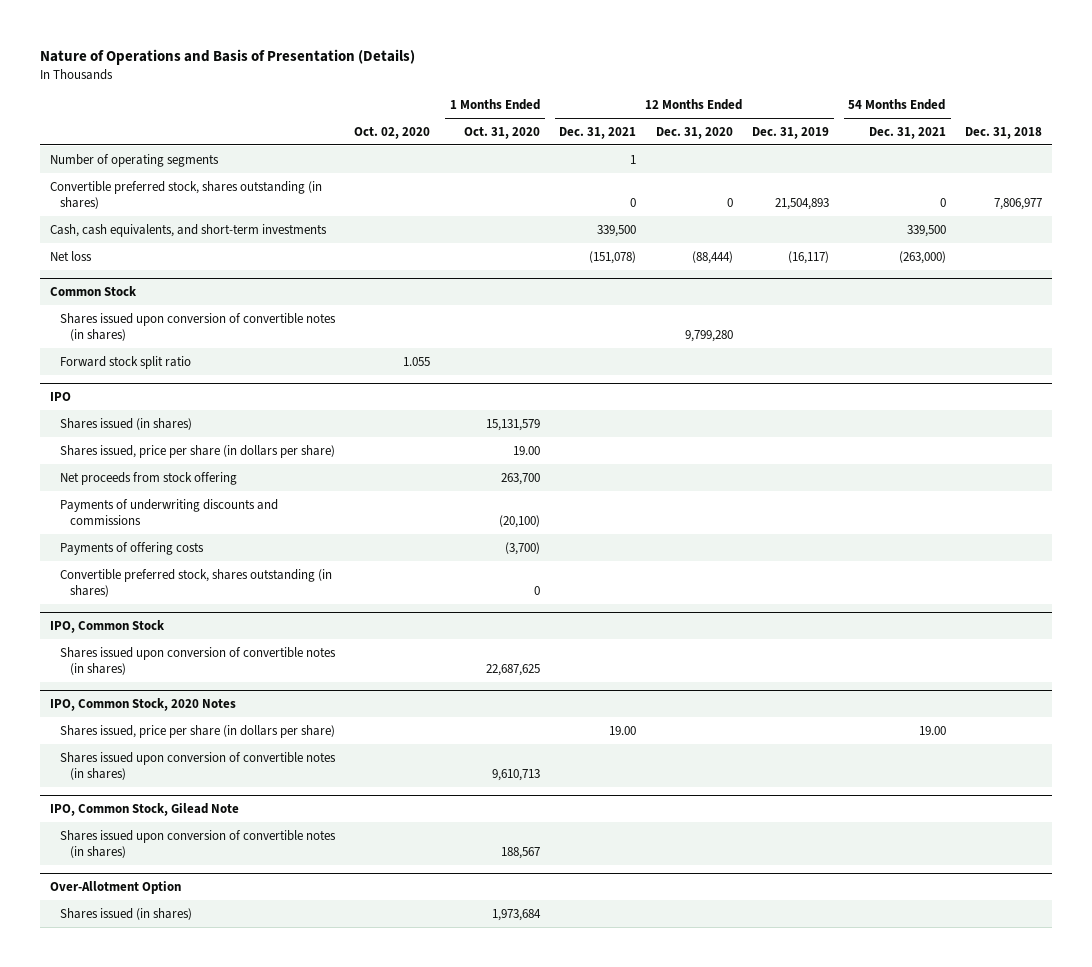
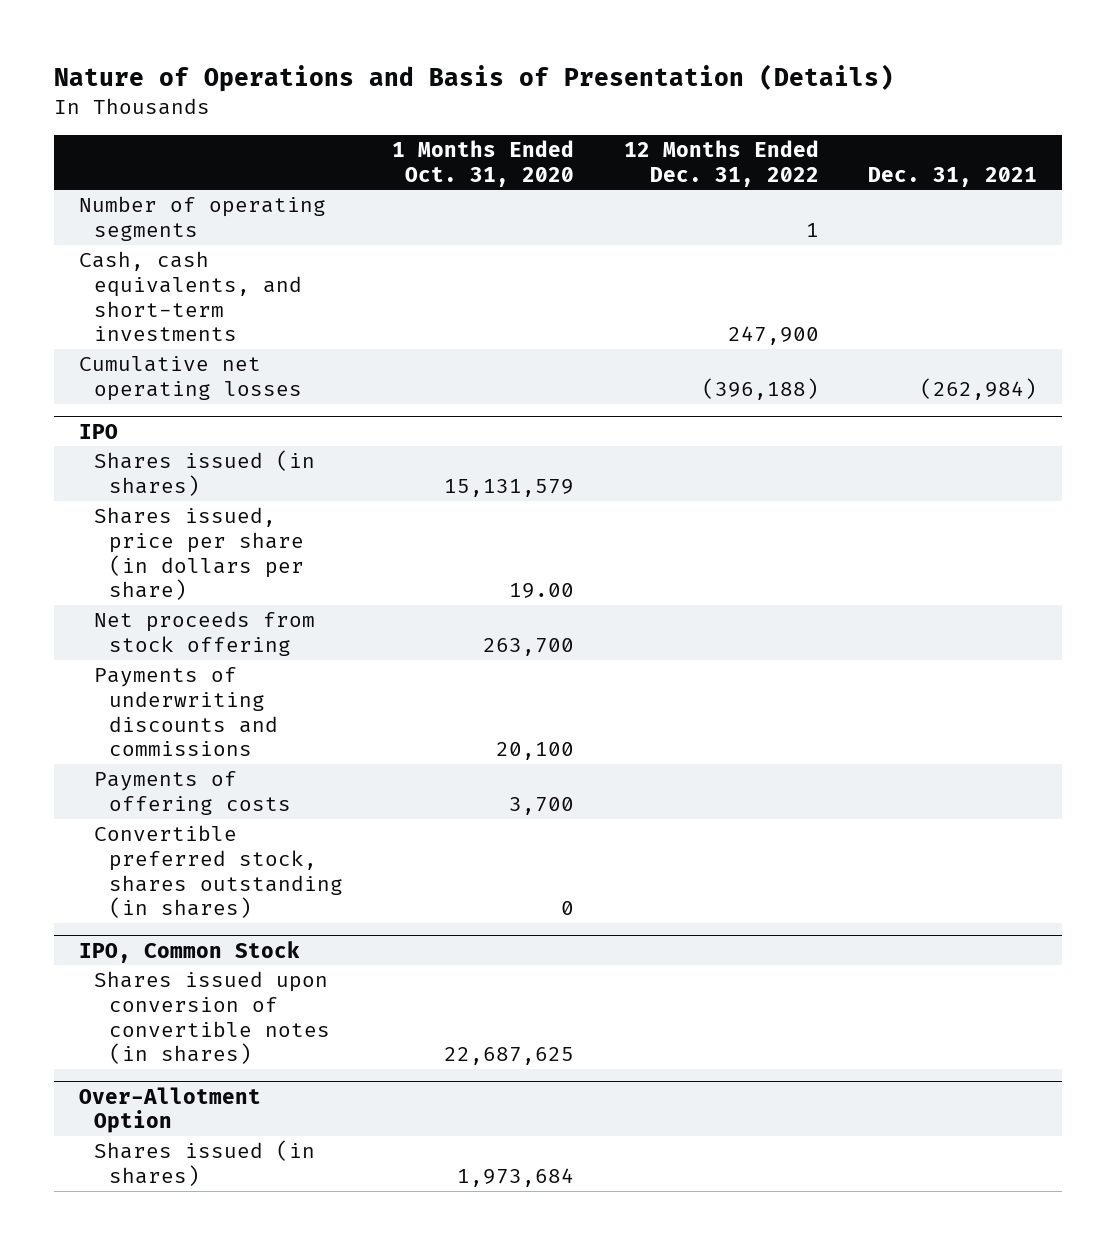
- | Oct. 02, 2020 | 1 Months Ended Oct. 31, 2020 | 12 Months Ended Dec. 31, 2021 | 12 Months Ended Dec. 31, 2020 | 12 Months Ended Dec. 31, 2019 | 54 Months Ended Dec. 31, 2021 | Dec. 31, 2018
+ | 1 Months Ended Oct. 31, 2020 | 12 Months Ended Dec. 31, 2022 | Dec. 31, 2021
- Convertible preferred stock, shares outstanding (in shares) | | | 0 | 0 | 21,504,893 | 0 | 7,806,977
- Net loss | | | (151,078) | (88,444) | (16,117) | (263,000) |
- Common Stock
- Shares issued upon conversion of convertible notes (in shares) | | | | 9,799,280 | | |
- Forward stock split ratio | 1.055 | | | | | |
+ Cumulative net operating losses | | (396,188) | (262,984)
@ IPO
- Payments of underwriting discounts and commissions | | (20,100) | | | | |
- Payments of offering costs | | (3,700) | | | | |
+ Payments of underwriting discounts and commissions | 20,100 | |
+ Payments of offering costs | 3,700 | |
- IPO, Common Stock, 2020 Notes
- Shares issued, price per share (in dollars per share) | | | 19.00 | | | 19.00 |
- Shares issued upon conversion of convertible notes (in shares) | | 9,610,713 | | | | |
- IPO, Common Stock, Gilead Note
- Shares issued upon conversion of convertible notes (in shares) | | 188,567 | | | | |

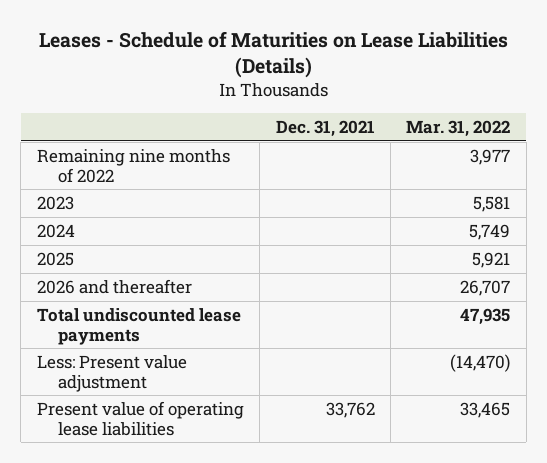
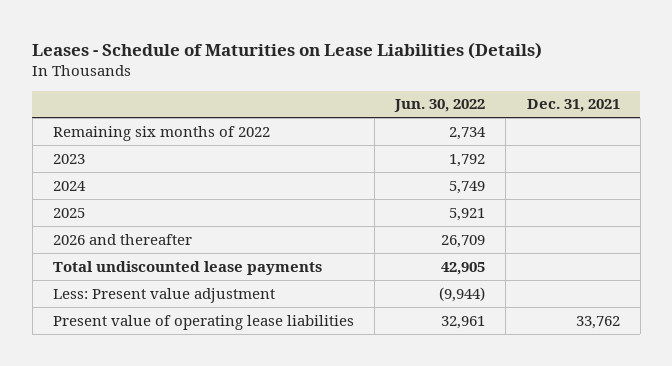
- | Dec. 31, 2021 | Mar. 31, 2022
+ | Jun. 30, 2022 | Dec. 31, 2021
- Remaining nine months of 2022 | | 3,977
+ Remaining six months of 2022 | 2,734 |

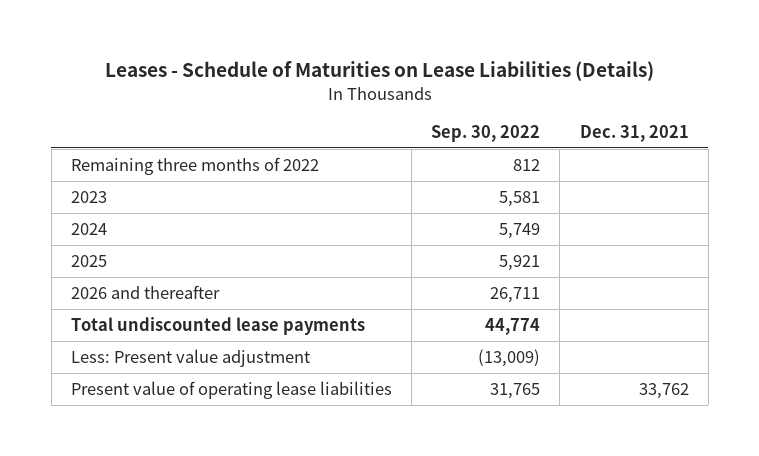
- | Jun. 30, 2022 | Dec. 31, 2021
+ | Sep. 30, 2022 | Dec. 31, 2021
- Remaining six months of 2022 | 2,734 |
+ Remaining three months of 2022 | 812 |

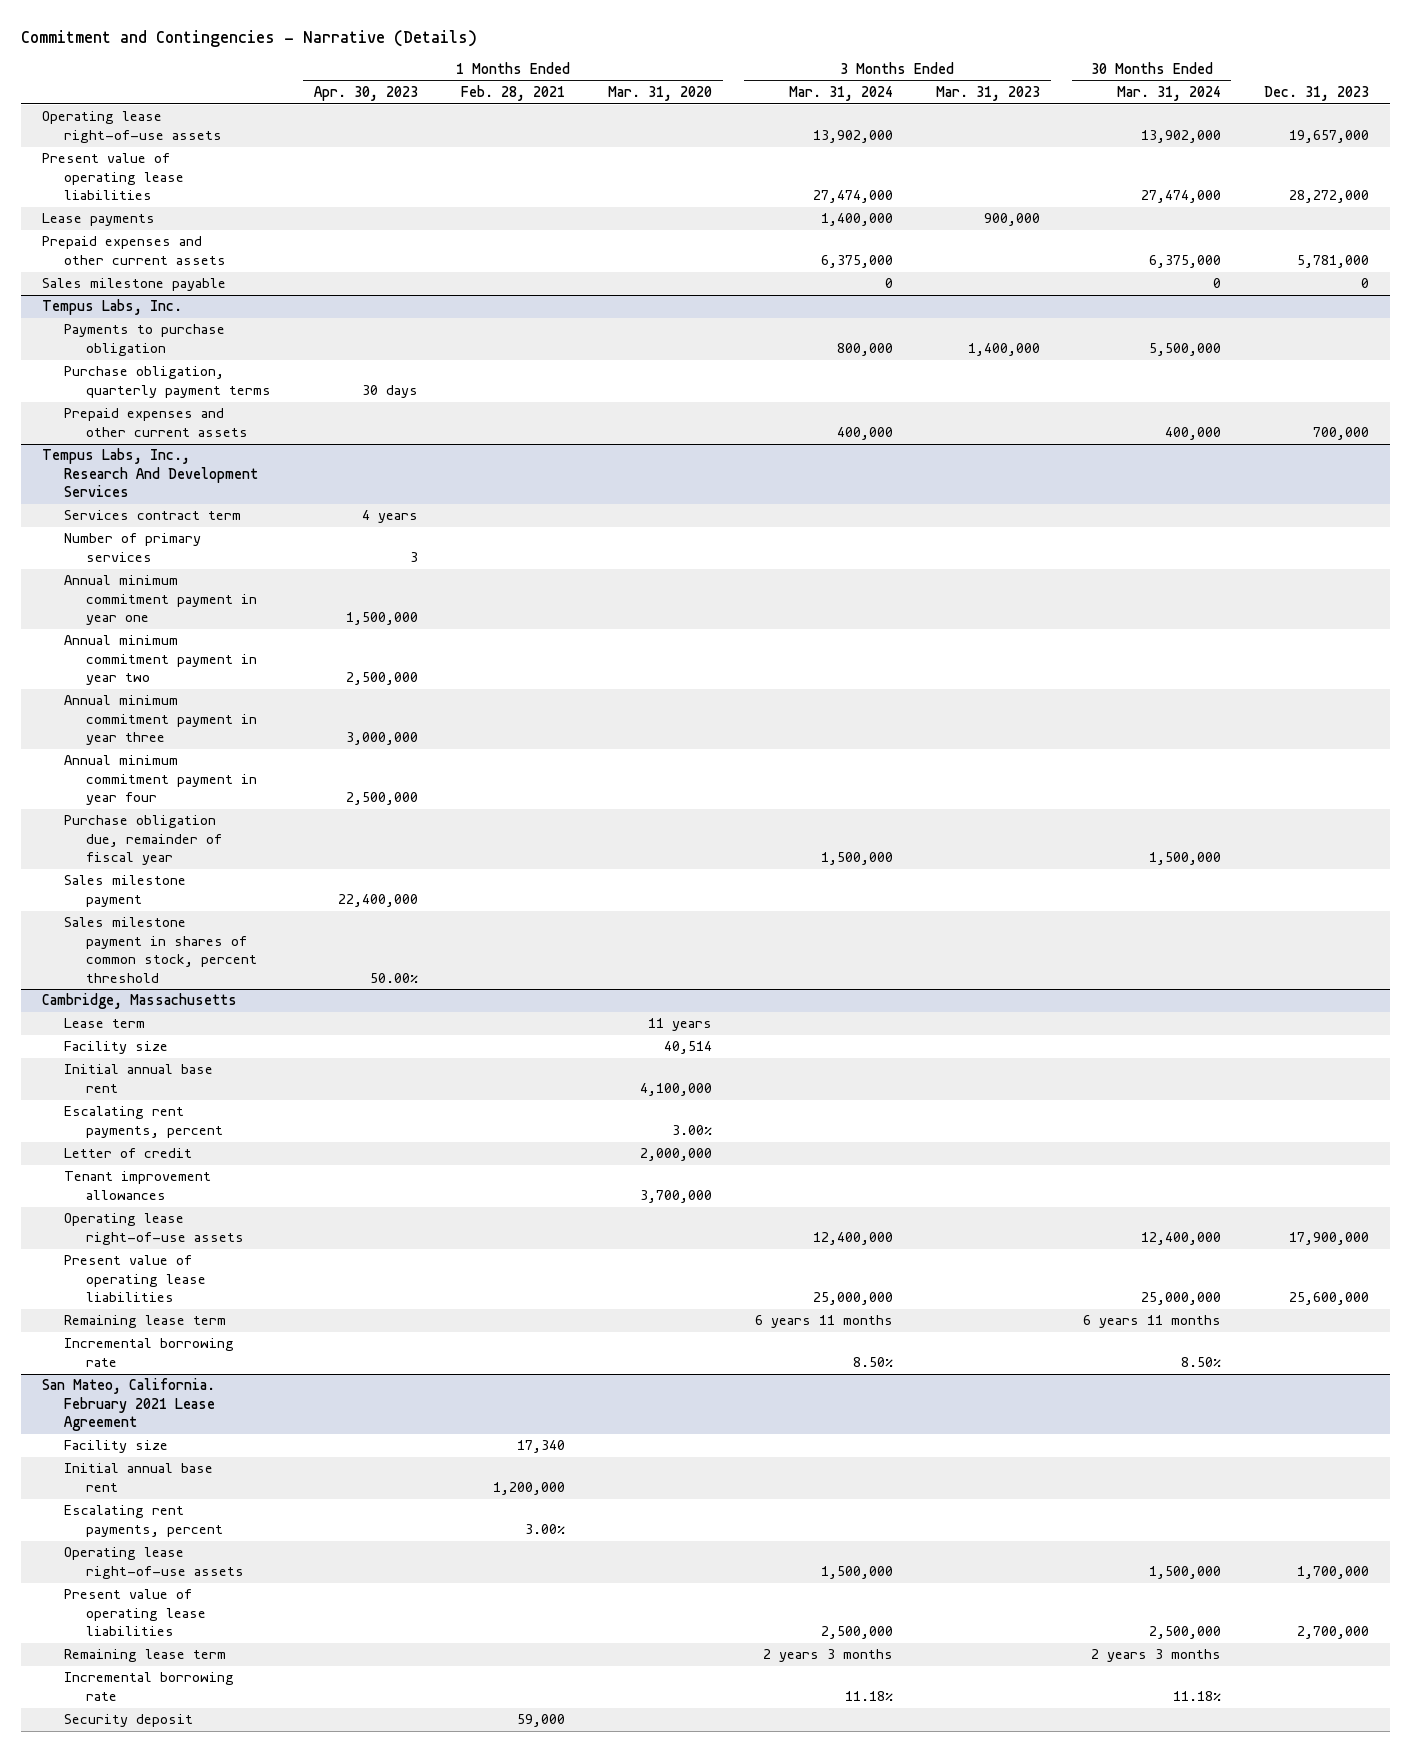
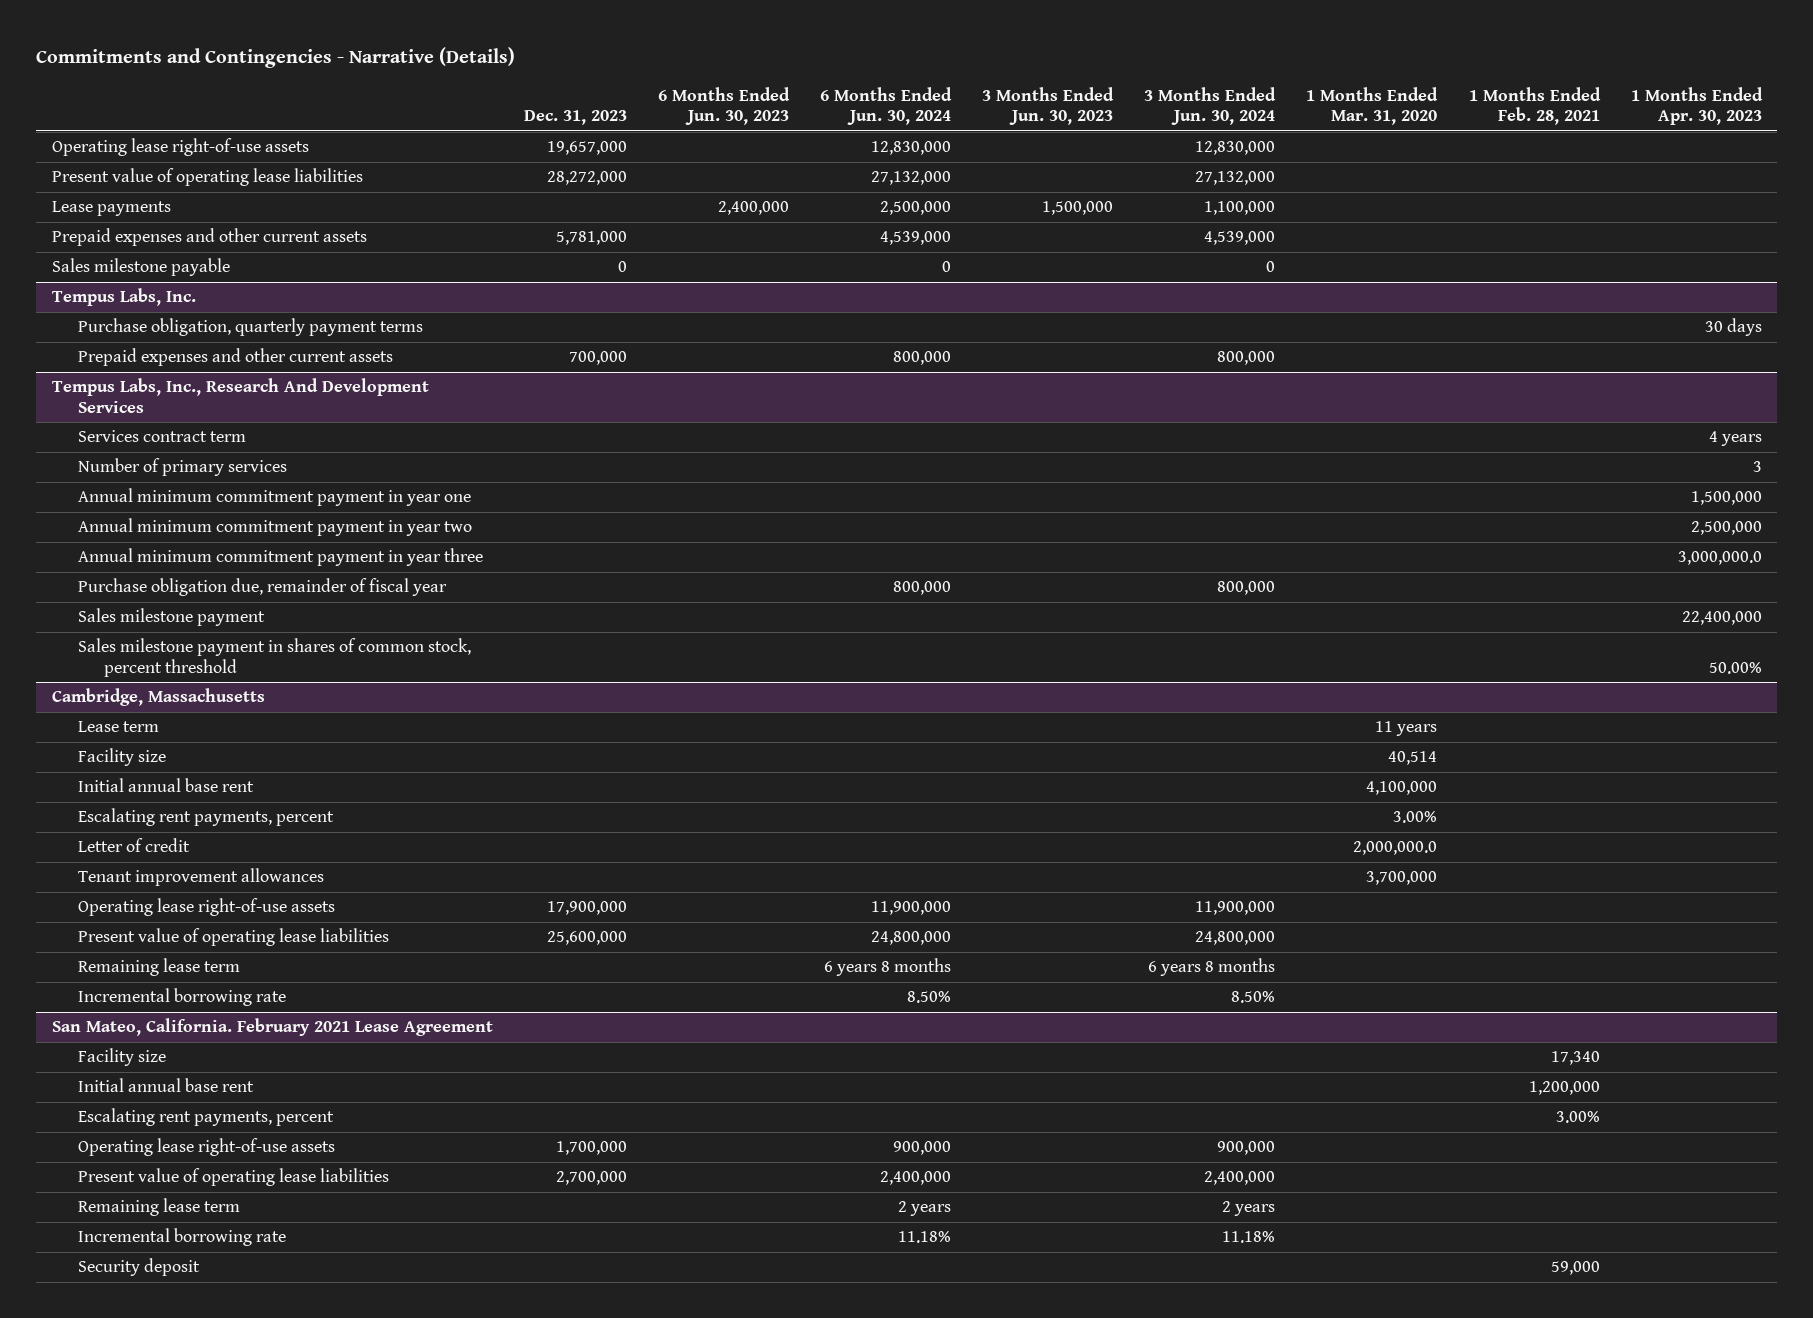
- Commitment and Contingencies - Narrative (Details)
+ Commitments and Contingencies - Narrative (Details)
- | 1 Months Ended Apr. 30, 2023 | 1 Months Ended Feb. 28, 2021 | 1 Months Ended Mar. 31, 2020 | 3 Months Ended Mar. 31, 2024 | 3 Months Ended Mar. 31, 2023 | 30 Months Ended Mar. 31, 2024 | Dec. 31, 2023
+ | Dec. 31, 2023 | 6 Months Ended Jun. 30, 2023 | 6 Months Ended Jun. 30, 2024 | 3 Months Ended Jun. 30, 2023 | 3 Months Ended Jun. 30, 2024 | 1 Months Ended Mar. 31, 2020 | 1 Months Ended Feb. 28, 2021 | 1 Months Ended Apr. 30, 2023
@ Tempus Labs, Inc.
- Payments to purchase obligation | | | | 800,000 | 1,400,000 | 5,500,000 |
@ Tempus Labs, Inc., Research And Development Services
- Annual minimum commitment payment in year three | 3,000,000 | | | | | |
- Annual minimum commitment payment in year four | 2,500,000 | | | | | |
+ Annual minimum commitment payment in year three | | | | | | | | 3,000,000.0
@ Cambridge, Massachusetts
- Letter of credit | | | 2,000,000 | | | |
+ Letter of credit | | | | | | 2,000,000.0 | |

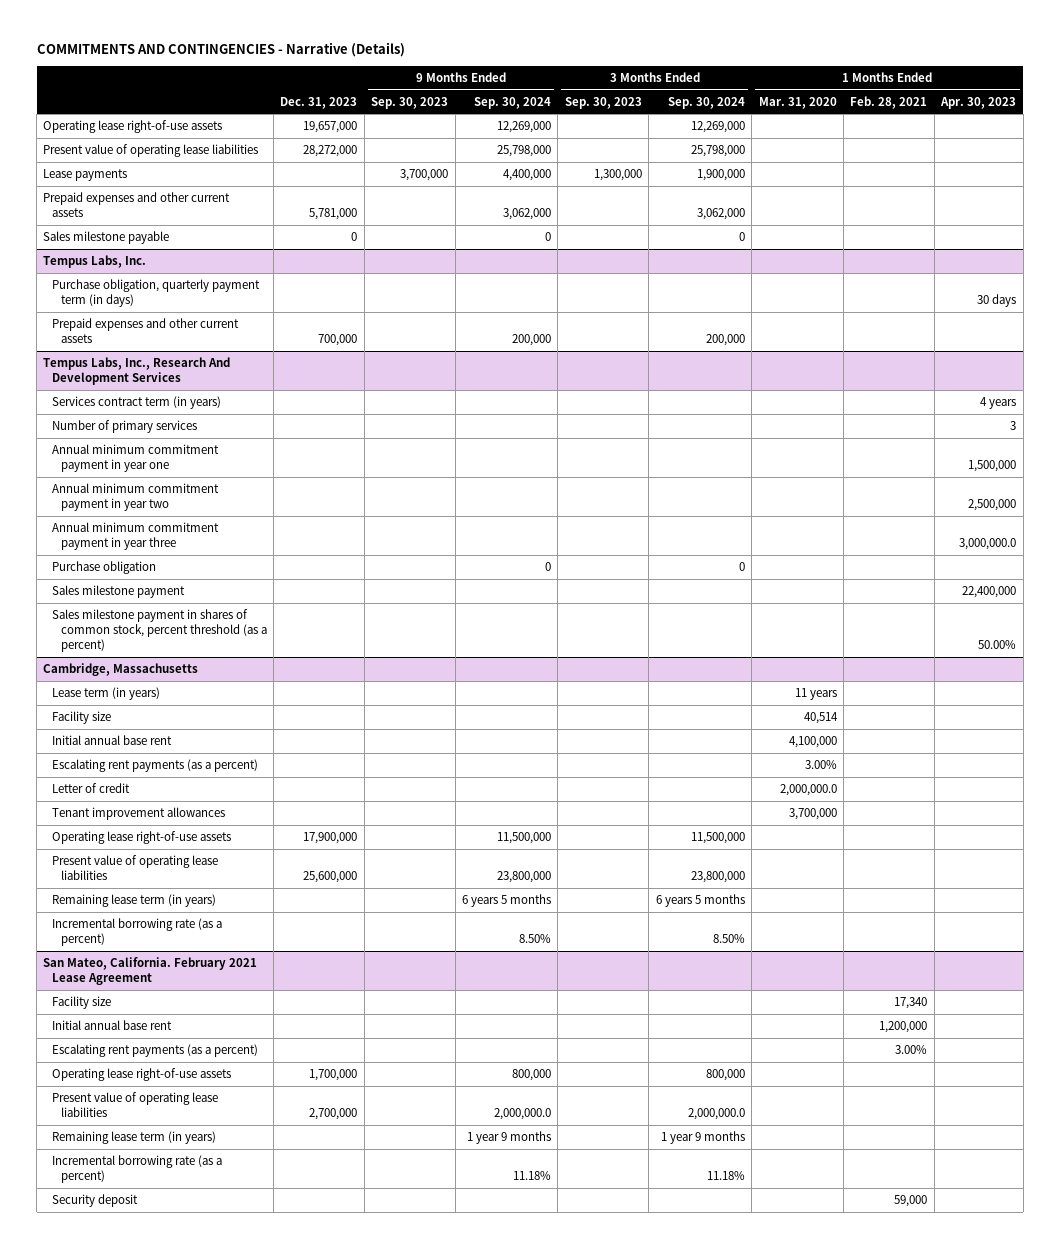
- Commitments and Contingencies - Narrative (Details)
+ COMMITMENTS AND CONTINGENCIES - Narrative (Details)
- | Dec. 31, 2023 | 6 Months Ended Jun. 30, 2023 | 6 Months Ended Jun. 30, 2024 | 3 Months Ended Jun. 30, 2023 | 3 Months Ended Jun. 30, 2024 | 1 Months Ended Mar. 31, 2020 | 1 Months Ended Feb. 28, 2021 | 1 Months Ended Apr. 30, 2023
+ | Dec. 31, 2023 | 9 Months Ended Sep. 30, 2023 | 9 Months Ended Sep. 30, 2024 | 3 Months Ended Sep. 30, 2023 | 3 Months Ended Sep. 30, 2024 | 1 Months Ended Mar. 31, 2020 | 1 Months Ended Feb. 28, 2021 | 1 Months Ended Apr. 30, 2023
@ Tempus Labs, Inc.
- Purchase obligation, quarterly payment terms | | | | | | | | 30 days
+ Purchase obligation, quarterly payment term (in days) | | | | | | | | 30 days
@ Tempus Labs, Inc., Research And Development Services
- Services contract term | | | | | | | | 4 years
+ Services contract term (in years) | | | | | | | | 4 years
- Purchase obligation due, remainder of fiscal year | | | 800,000 | | 800,000 | | |
+ Purchase obligation | | | 0 | | 0 | | |
- Sales milestone payment in shares of common stock, percent threshold | | | | | | | | 50.00%
+ Sales milestone payment in shares of common stock, percent threshold (as a percent) | | | | | | | | 50.00%
@ Cambridge, Massachusetts
- Lease term | | | | | | 11 years | |
+ Lease term (in years) | | | | | | 11 years | |
- Escalating rent payments, percent | | | | | | 3.00% | |
+ Escalating rent payments (as a percent) | | | | | | 3.00% | |
- Remaining lease term | | | 6 years 8 months | | 6 years 8 months | | |
- Incremental borrowing rate | | | 8.50% | | 8.50% | | |
+ Remaining lease term (in years) | | | 6 years 5 months | | 6 years 5 months | | |
+ Incremental borrowing rate (as a percent) | | | 8.50% | | 8.50% | | |
@ San Mateo, California. February 2021 Lease Agreement
- Escalating rent payments, percent | | | | | | | 3.00% |
+ Escalating rent payments (as a percent) | | | | | | | 3.00% |
- Remaining lease term | | | 2 years | | 2 years | | |
- Incremental borrowing rate | | | 11.18% | | 11.18% | | |
+ Remaining lease term (in years) | | | 1 year 9 months | | 1 year 9 months | | |
+ Incremental borrowing rate (as a percent) | | | 11.18% | | 11.18% | | |

